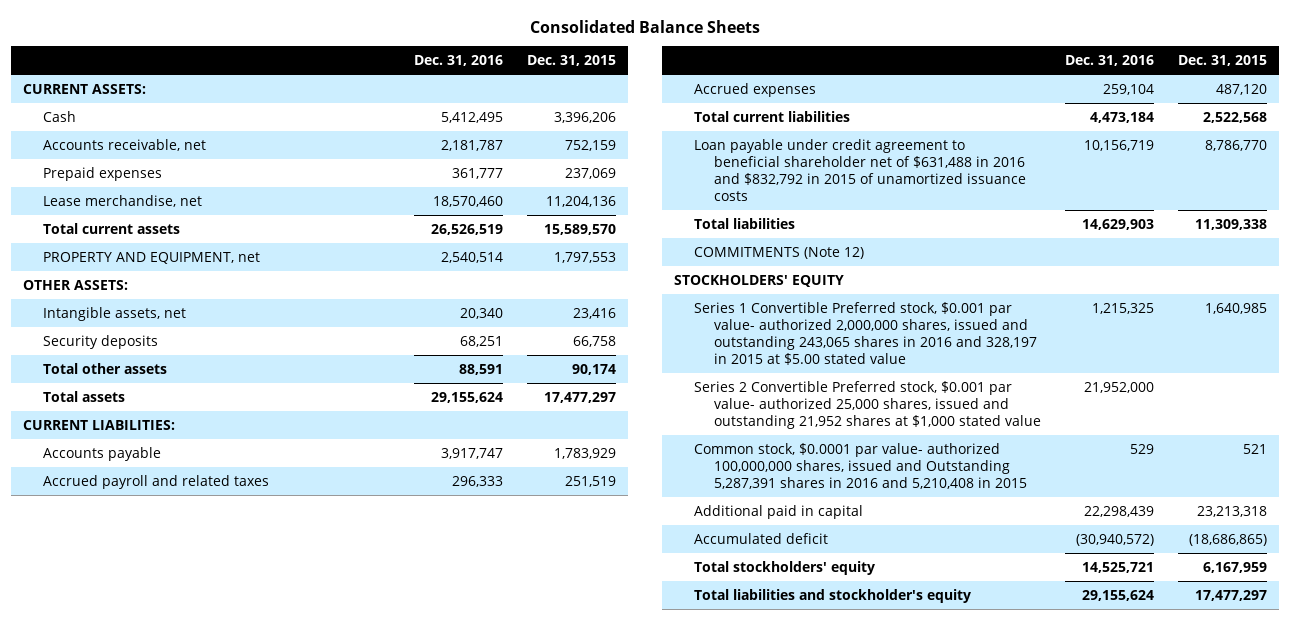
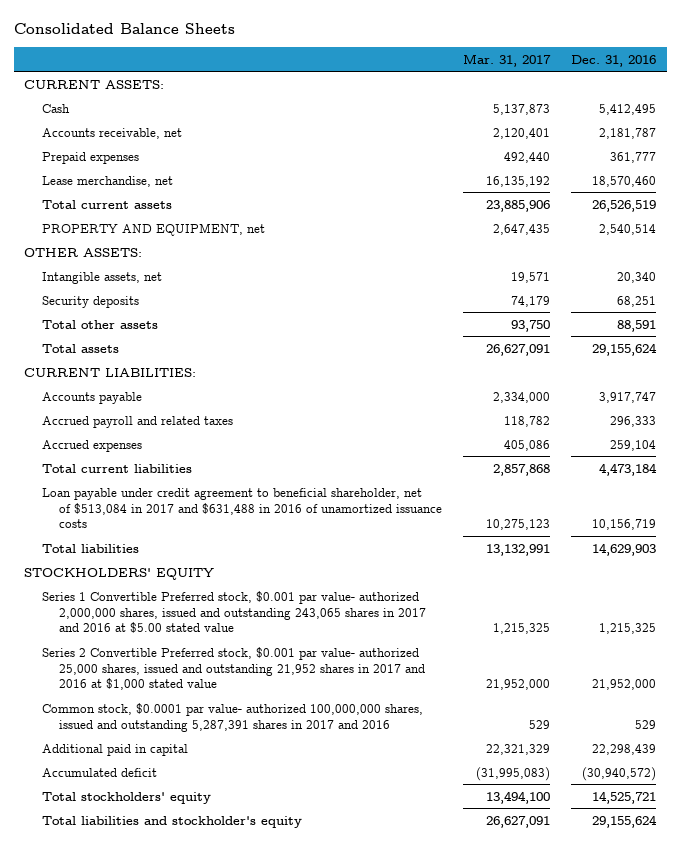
- | Dec. 31, 2016 | Dec. 31, 2015
+ | Mar. 31, 2017 | Dec. 31, 2016
- Loan payable under credit agreement to beneficial shareholder net of $631,488 in 2016 and $832,792 in 2015 of unamortized issuance costs | 10,156,719 | 8,786,770
+ Loan payable under credit agreement to beneficial shareholder, net of $513,084 in 2017 and $631,488 in 2016 of unamortized issuance costs | 10,275,123 | 10,156,719
- COMMITMENTS (Note 12)
- Series 1 Convertible Preferred stock, $0.001 par value- authorized 2,000,000 shares, issued and outstanding 243,065 shares in 2016 and 328,197 in 2015 at $5.00 stated value | 1,215,325 | 1,640,985
- Series 2 Convertible Preferred stock, $0.001 par value- authorized 25,000 shares, issued and outstanding 21,952 shares at $1,000 stated value | 21,952,000 |
- Common stock, $0.0001 par value- authorized 100,000,000 shares, issued and Outstanding 5,287,391 shares in 2016 and 5,210,408 in 2015 | 529 | 521
+ Series 1 Convertible Preferred stock, $0.001 par value- authorized 2,000,000 shares, issued and outstanding 243,065 shares in 2017 and 2016 at $5.00 stated value | 1,215,325 | 1,215,325
+ Series 2 Convertible Preferred stock, $0.001 par value- authorized 25,000 shares, issued and outstanding 21,952 shares in 2017 and 2016 at $1,000 stated value | 21,952,000 | 21,952,000
+ Common stock, $0.0001 par value- authorized 100,000,000 shares, issued and outstanding 5,287,391 shares in 2017 and 2016 | 529 | 529

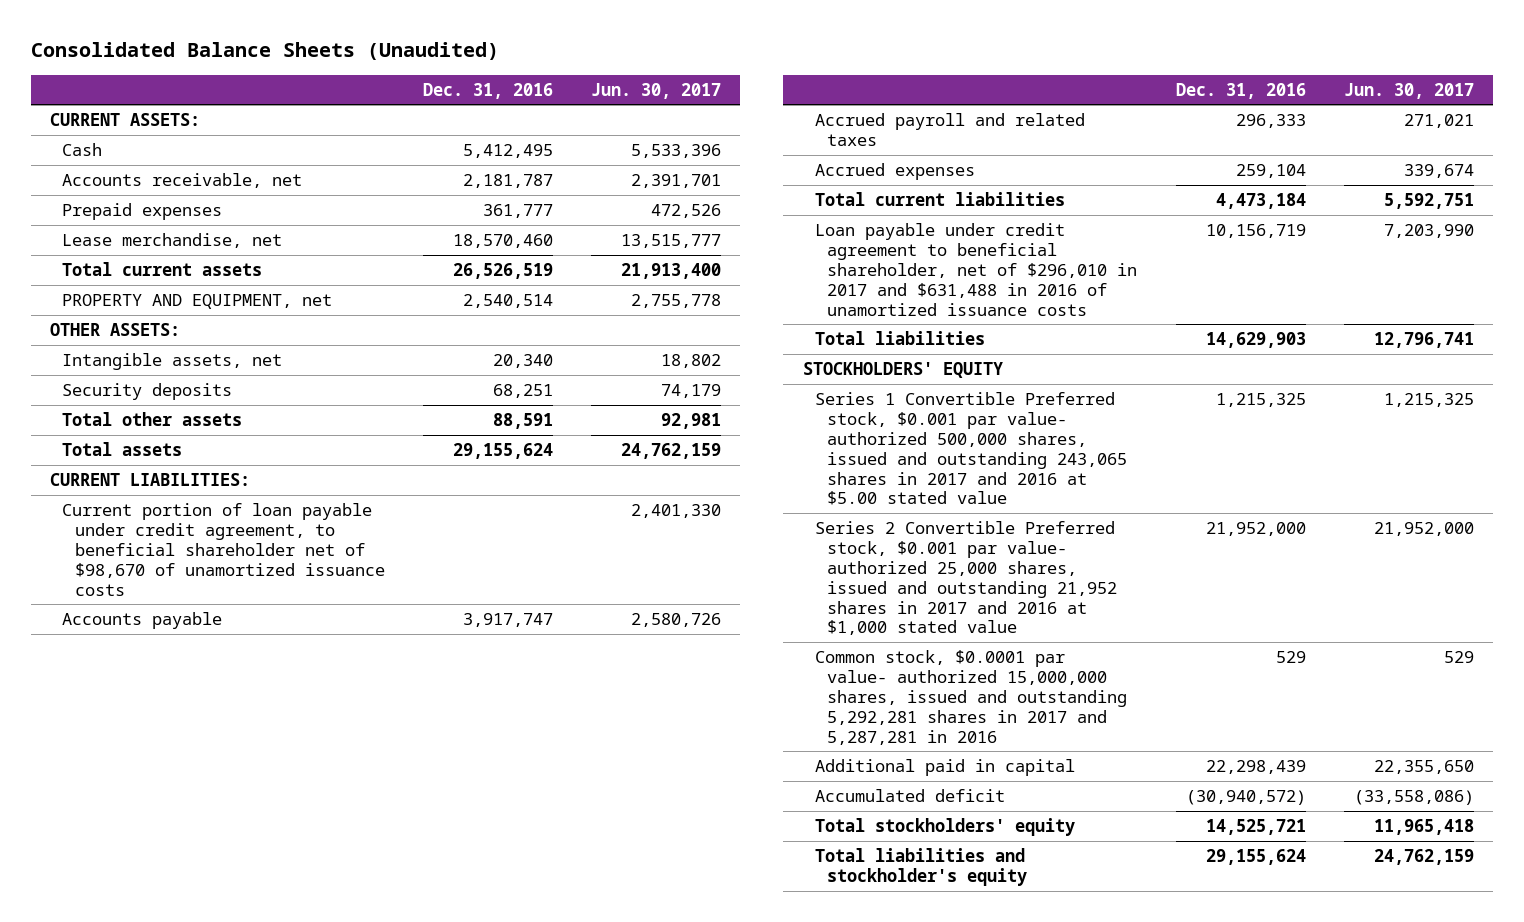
- Consolidated Balance Sheets
+ Consolidated Balance Sheets (Unaudited)
- | Mar. 31, 2017 | Dec. 31, 2016
+ | Dec. 31, 2016 | Jun. 30, 2017
+ Current portion of loan payable under credit agreement, to beneficial shareholder net of $98,670 of unamortized issuance costs | | 2,401,330
- Loan payable under credit agreement to beneficial shareholder, net of $513,084 in 2017 and $631,488 in 2016 of unamortized issuance costs | 10,275,123 | 10,156,719
+ Loan payable under credit agreement to beneficial shareholder, net of $296,010 in 2017 and $631,488 in 2016 of unamortized issuance costs | 10,156,719 | 7,203,990
- Series 1 Convertible Preferred stock, $0.001 par value- authorized 2,000,000 shares, issued and outstanding 243,065 shares in 2017 and 2016 at $5.00 stated value | 1,215,325 | 1,215,325
+ Series 1 Convertible Preferred stock, $0.001 par value- authorized 500,000 shares, issued and outstanding 243,065 shares in 2017 and 2016 at $5.00 stated value | 1,215,325 | 1,215,325
- Common stock, $0.0001 par value- authorized 100,000,000 shares, issued and outstanding 5,287,391 shares in 2017 and 2016 | 529 | 529
+ Common stock, $0.0001 par value- authorized 15,000,000 shares, issued and outstanding 5,292,281 shares in 2017 and 5,287,281 in 2016 | 529 | 529

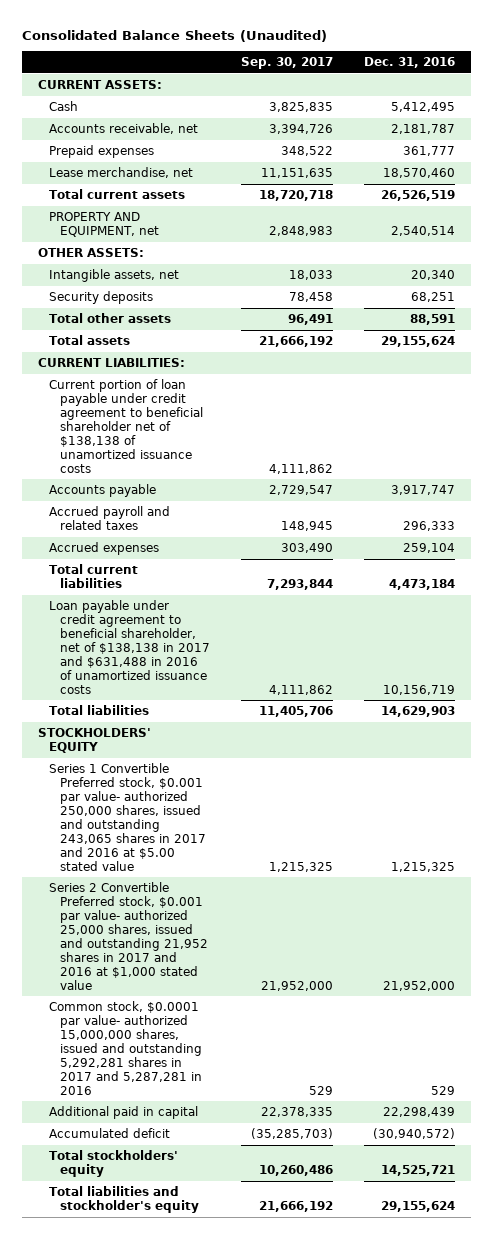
- | Dec. 31, 2016 | Jun. 30, 2017
+ | Sep. 30, 2017 | Dec. 31, 2016
- Current portion of loan payable under credit agreement, to beneficial shareholder net of $98,670 of unamortized issuance costs | | 2,401,330
+ Current portion of loan payable under credit agreement to beneficial shareholder net of $138,138 of unamortized issuance costs | 4,111,862 |
- Loan payable under credit agreement to beneficial shareholder, net of $296,010 in 2017 and $631,488 in 2016 of unamortized issuance costs | 10,156,719 | 7,203,990
+ Loan payable under credit agreement to beneficial shareholder, net of $138,138 in 2017 and $631,488 in 2016 of unamortized issuance costs | 4,111,862 | 10,156,719
- Series 1 Convertible Preferred stock, $0.001 par value- authorized 500,000 shares, issued and outstanding 243,065 shares in 2017 and 2016 at $5.00 stated value | 1,215,325 | 1,215,325
+ Series 1 Convertible Preferred stock, $0.001 par value- authorized 250,000 shares, issued and outstanding 243,065 shares in 2017 and 2016 at $5.00 stated value | 1,215,325 | 1,215,325

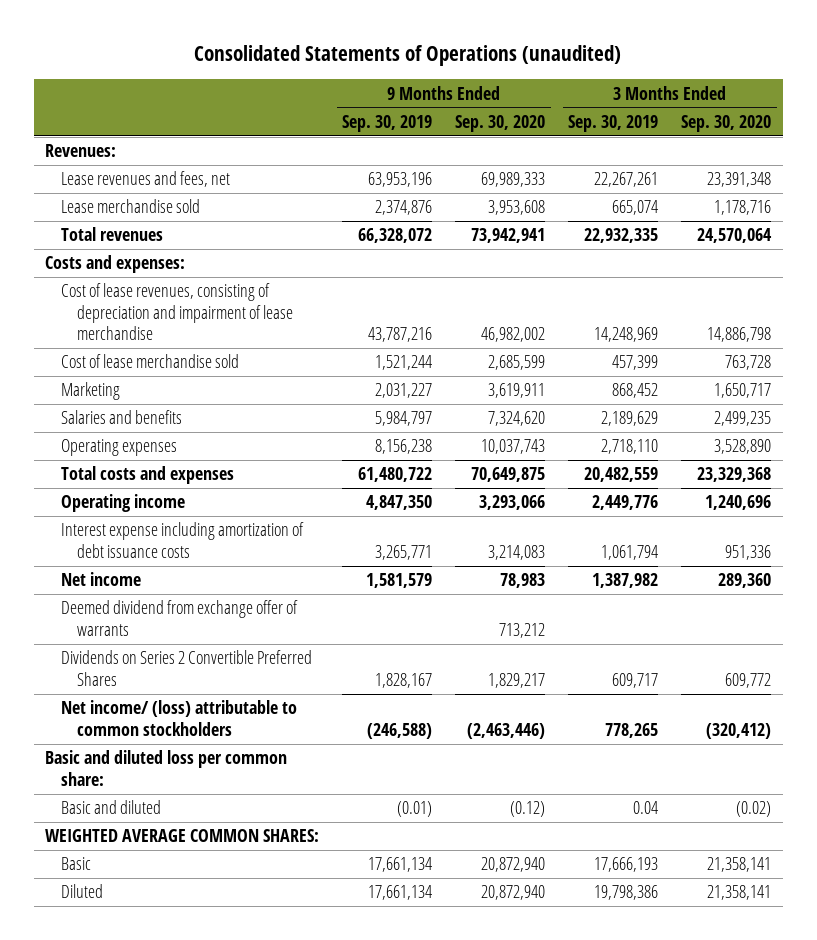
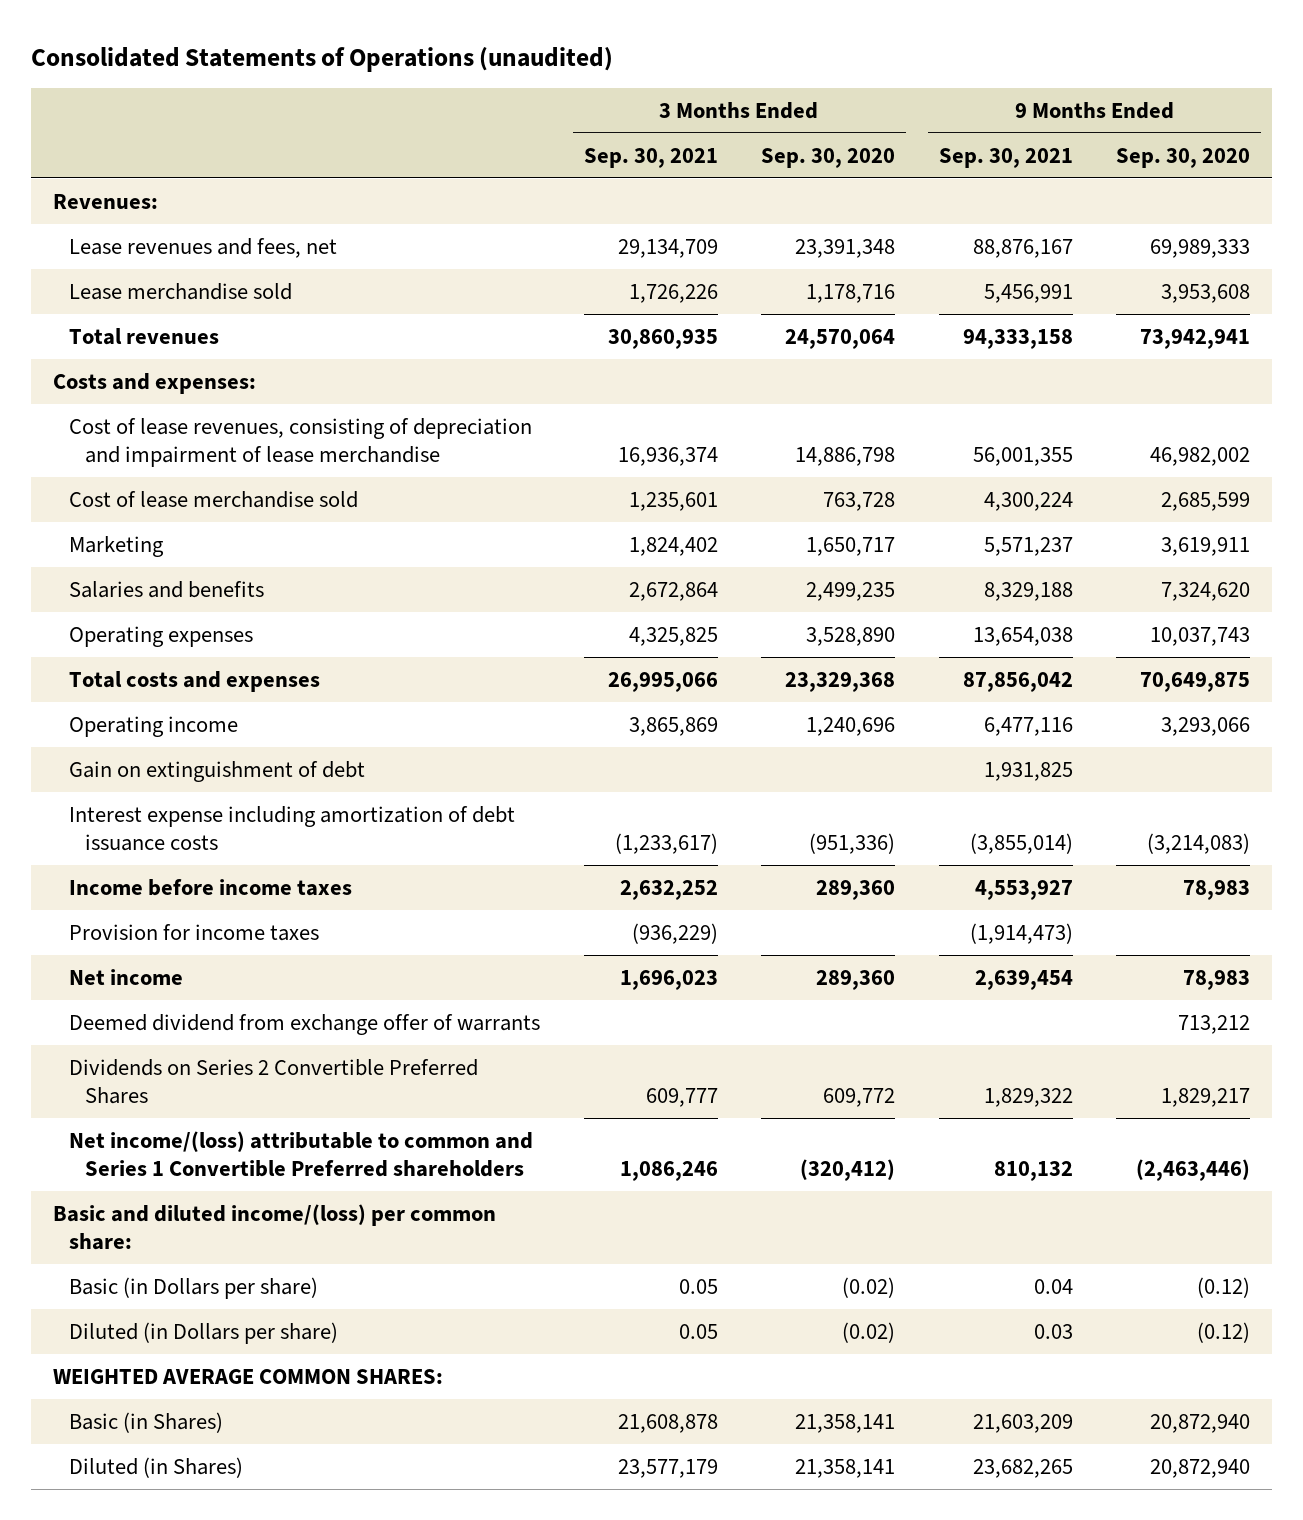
- | 9 Months Ended Sep. 30, 2019 | 9 Months Ended Sep. 30, 2020 | 3 Months Ended Sep. 30, 2019 | 3 Months Ended Sep. 30, 2020
+ | 3 Months Ended Sep. 30, 2021 | 3 Months Ended Sep. 30, 2020 | 9 Months Ended Sep. 30, 2021 | 9 Months Ended Sep. 30, 2020
- Interest expense including amortization of debt issuance costs | 3,265,771 | 3,214,083 | 1,061,794 | 951,336
+ Gain on extinguishment of debt | | | 1,931,825 |
+ Interest expense including amortization of debt issuance costs | (1,233,617) | (951,336) | (3,855,014) | (3,214,083)
+ Income before income taxes | 2,632,252 | 289,360 | 4,553,927 | 78,983
+ Provision for income taxes | (936,229) | | (1,914,473) |
- Net income/ (loss) attributable to common stockholders | (246,588) | (2,463,446) | 778,265 | (320,412)
- Basic and diluted loss per common share:
- Basic and diluted | (0.01) | (0.12) | 0.04 | (0.02)
+ Net income/(loss) attributable to common and Series 1 Convertible Preferred shareholders | 1,086,246 | (320,412) | 810,132 | (2,463,446)
+ Basic and diluted income/(loss) per common share:
+ Basic (in Dollars per share) | 0.05 | (0.02) | 0.04 | (0.12)
+ Diluted (in Dollars per share) | 0.05 | (0.02) | 0.03 | (0.12)
- Basic | 17,661,134 | 20,872,940 | 17,666,193 | 21,358,141
- Diluted | 17,661,134 | 20,872,940 | 19,798,386 | 21,358,141
+ Basic (in Shares) | 21,608,878 | 21,358,141 | 21,603,209 | 20,872,940
+ Diluted (in Shares) | 23,577,179 | 21,358,141 | 23,682,265 | 20,872,940

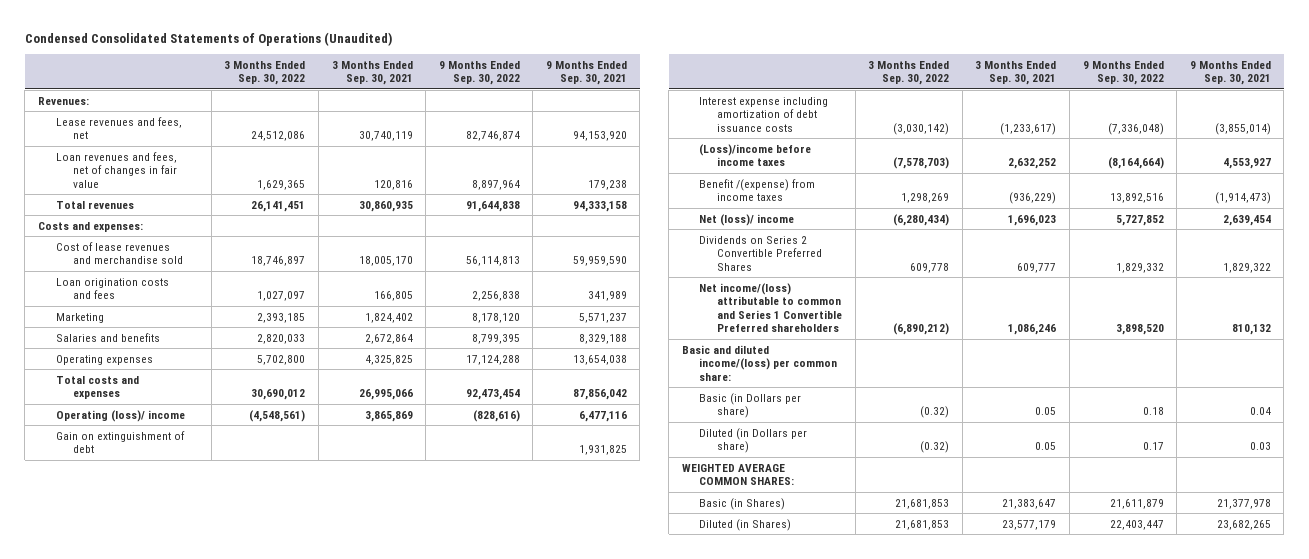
- Consolidated Statements of Operations (unaudited)
+ Condensed Consolidated Statements of Operations (Unaudited)
- | 3 Months Ended Sep. 30, 2021 | 3 Months Ended Sep. 30, 2020 | 9 Months Ended Sep. 30, 2021 | 9 Months Ended Sep. 30, 2020
+ | 3 Months Ended Sep. 30, 2022 | 3 Months Ended Sep. 30, 2021 | 9 Months Ended Sep. 30, 2022 | 9 Months Ended Sep. 30, 2021
- Lease revenues and fees, net | 29,134,709 | 23,391,348 | 88,876,167 | 69,989,333
- Lease merchandise sold | 1,726,226 | 1,178,716 | 5,456,991 | 3,953,608
+ Lease revenues and fees, net | 24,512,086 | 30,740,119 | 82,746,874 | 94,153,920
+ Loan revenues and fees, net of changes in fair value | 1,629,365 | 120,816 | 8,897,964 | 179,238
- Cost of lease revenues, consisting of depreciation and impairment of lease merchandise | 16,936,374 | 14,886,798 | 56,001,355 | 46,982,002
- Cost of lease merchandise sold | 1,235,601 | 763,728 | 4,300,224 | 2,685,599
+ Cost of lease revenues and merchandise sold | 18,746,897 | 18,005,170 | 56,114,813 | 59,959,590
+ Loan origination costs and fees | 1,027,097 | 166,805 | 2,256,838 | 341,989
- Operating income | 3,865,869 | 1,240,696 | 6,477,116 | 3,293,066
+ Operating (loss)/ income | (4,548,561) | 3,865,869 | (828,616) | 6,477,116
- Income before income taxes | 2,632,252 | 289,360 | 4,553,927 | 78,983
- Provision for income taxes | (936,229) | | (1,914,473) |
- Net income | 1,696,023 | 289,360 | 2,639,454 | 78,983
- Deemed dividend from exchange offer of warrants | | | | 713,212
+ (Loss)/income before income taxes | (7,578,703) | 2,632,252 | (8,164,664) | 4,553,927
+ Benefit /(expense) from income taxes | 1,298,269 | (936,229) | 13,892,516 | (1,914,473)
+ Net (loss)/ income | (6,280,434) | 1,696,023 | 5,727,852 | 2,639,454
- Basic (in Shares) | 21,608,878 | 21,358,141 | 21,603,209 | 20,872,940
+ Basic (in Shares) | 21,681,853 | 21,383,647 | 21,611,879 | 21,377,978

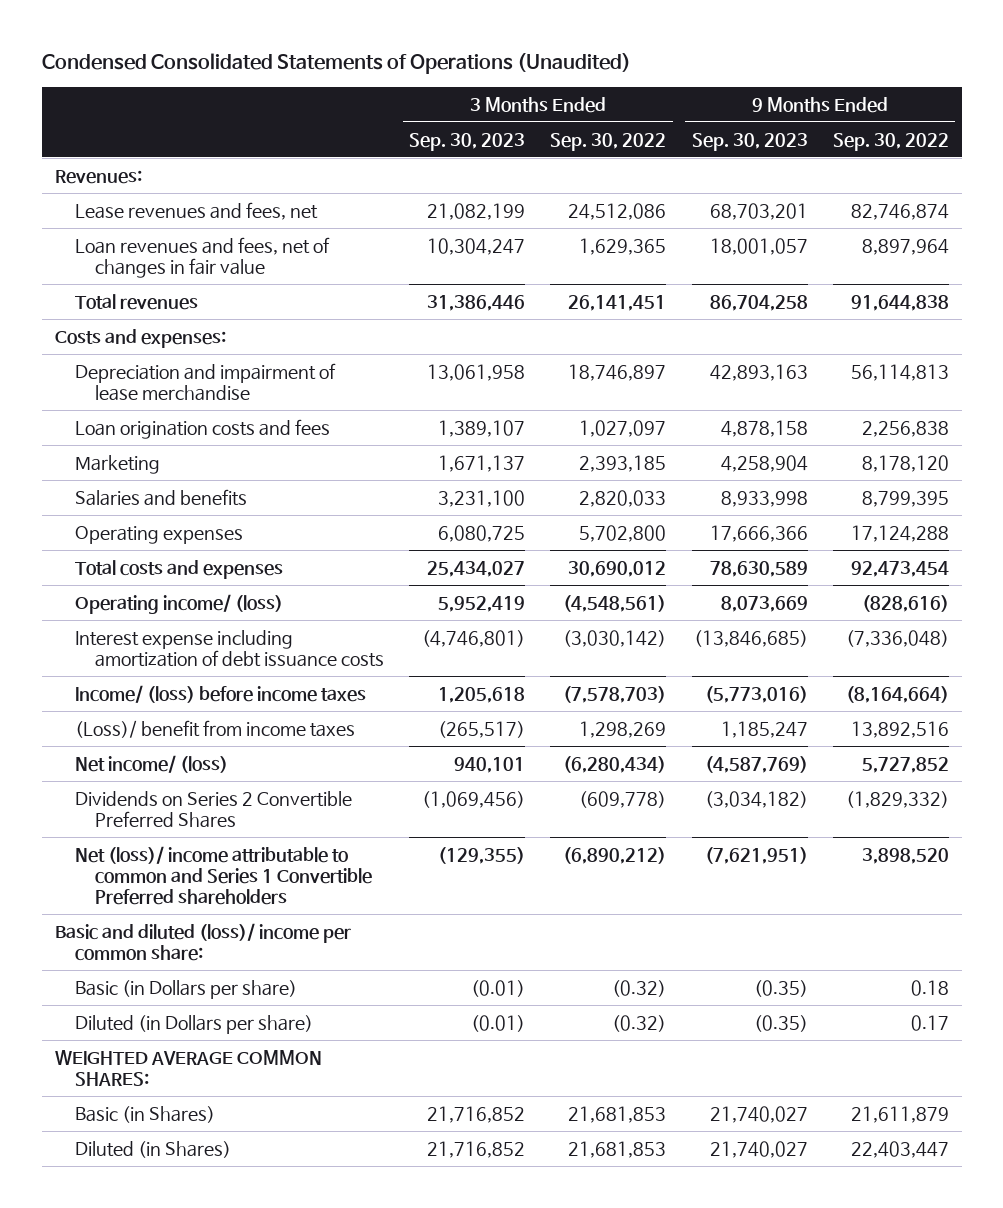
- | 3 Months Ended Sep. 30, 2022 | 3 Months Ended Sep. 30, 2021 | 9 Months Ended Sep. 30, 2022 | 9 Months Ended Sep. 30, 2021
+ | 3 Months Ended Sep. 30, 2023 | 3 Months Ended Sep. 30, 2022 | 9 Months Ended Sep. 30, 2023 | 9 Months Ended Sep. 30, 2022
- Cost of lease revenues and merchandise sold | 18,746,897 | 18,005,170 | 56,114,813 | 59,959,590
+ Depreciation and impairment of lease merchandise | 13,061,958 | 18,746,897 | 42,893,163 | 56,114,813
- Operating (loss)/ income | (4,548,561) | 3,865,869 | (828,616) | 6,477,116
- Gain on extinguishment of debt | | | | 1,931,825
+ Operating income/ (loss) | 5,952,419 | (4,548,561) | 8,073,669 | (828,616)
- (Loss)/income before income taxes | (7,578,703) | 2,632,252 | (8,164,664) | 4,553,927
- Benefit /(expense) from income taxes | 1,298,269 | (936,229) | 13,892,516 | (1,914,473)
- Net (loss)/ income | (6,280,434) | 1,696,023 | 5,727,852 | 2,639,454
- Dividends on Series 2 Convertible Preferred Shares | 609,778 | 609,777 | 1,829,332 | 1,829,322
- Net income/(loss) attributable to common and Series 1 Convertible Preferred shareholders | (6,890,212) | 1,086,246 | 3,898,520 | 810,132
- Basic and diluted income/(loss) per common share:
+ Income/ (loss) before income taxes | 1,205,618 | (7,578,703) | (5,773,016) | (8,164,664)
+ (Loss)/ benefit from income taxes | (265,517) | 1,298,269 | 1,185,247 | 13,892,516
+ Net income/ (loss) | 940,101 | (6,280,434) | (4,587,769) | 5,727,852
+ Dividends on Series 2 Convertible Preferred Shares | (1,069,456) | (609,778) | (3,034,182) | (1,829,332)
+ Net (loss)/ income attributable to common and Series 1 Convertible Preferred shareholders | (129,355) | (6,890,212) | (7,621,951) | 3,898,520
+ Basic and diluted (loss)/ income per common share:

